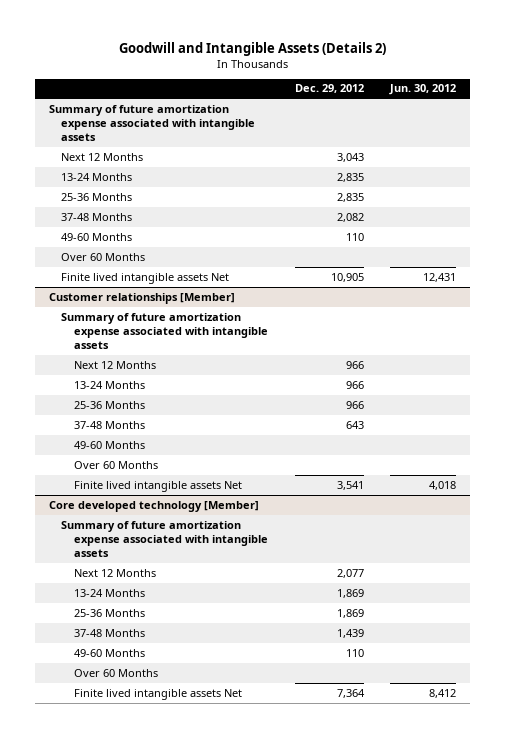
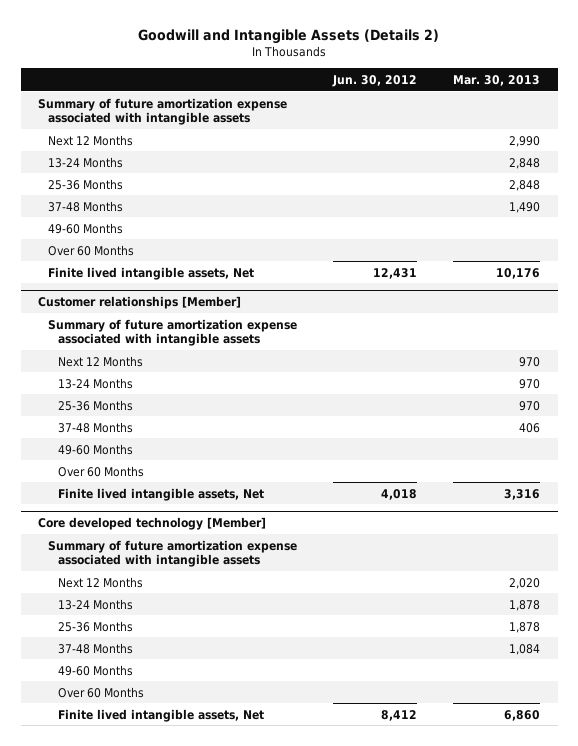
- | Dec. 29, 2012 | Jun. 30, 2012
+ | Jun. 30, 2012 | Mar. 30, 2013
- Finite lived intangible assets Net | 10,905 | 12,431
+ Finite lived intangible assets, Net | 12,431 | 10,176
@ Customer relationships [Member]
- Finite lived intangible assets Net | 3,541 | 4,018
+ Finite lived intangible assets, Net | 4,018 | 3,316
@ Core developed technology [Member]
- Finite lived intangible assets Net | 7,364 | 8,412
+ Finite lived intangible assets, Net | 8,412 | 6,860

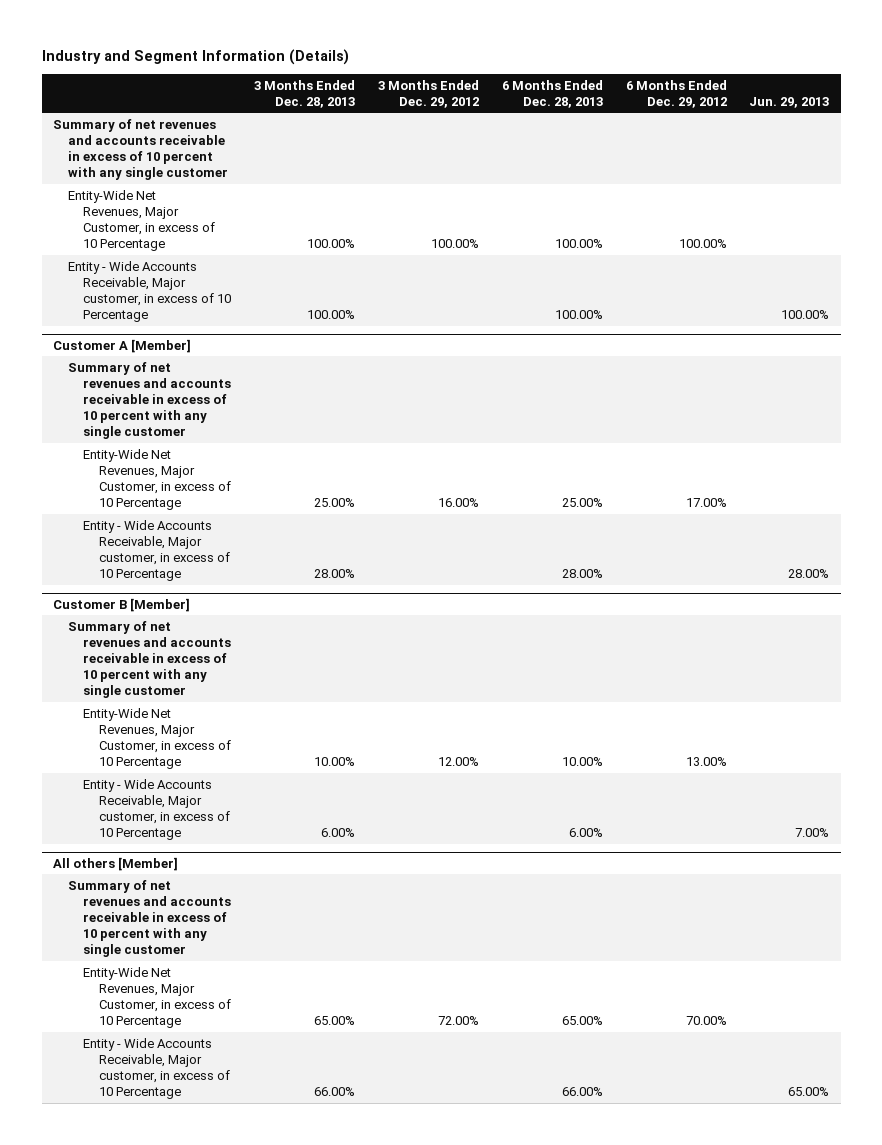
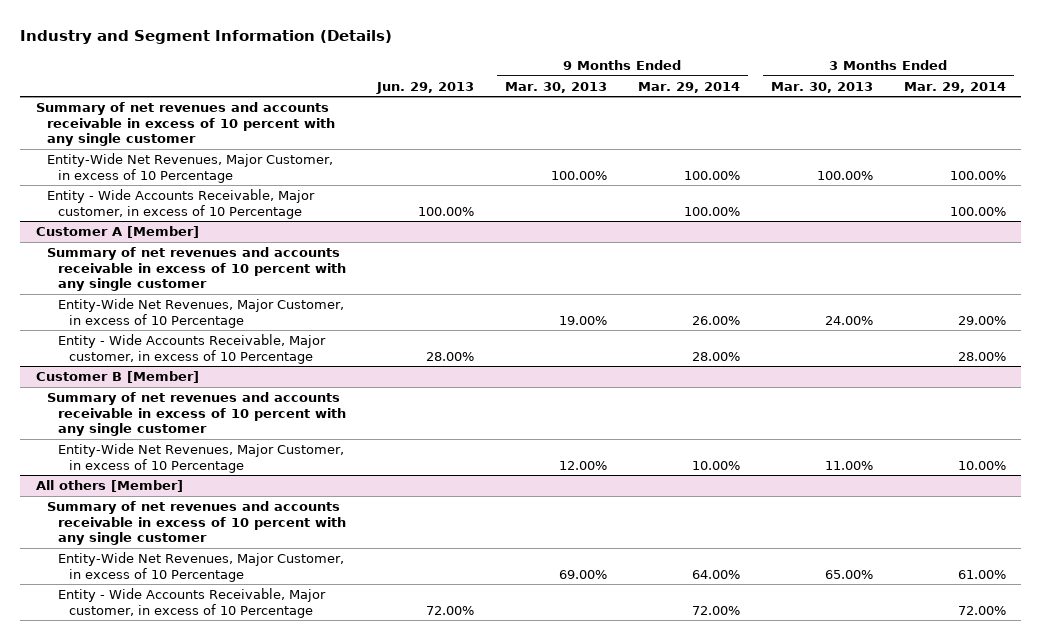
- | 3 Months Ended Dec. 28, 2013 | 3 Months Ended Dec. 29, 2012 | 6 Months Ended Dec. 28, 2013 | 6 Months Ended Dec. 29, 2012 | Jun. 29, 2013
+ | Jun. 29, 2013 | 9 Months Ended Mar. 30, 2013 | 9 Months Ended Mar. 29, 2014 | 3 Months Ended Mar. 30, 2013 | 3 Months Ended Mar. 29, 2014
@ Customer B [Member]
- Entity - Wide Accounts Receivable, Major customer, in excess of 10 Percentage | 6.00% | | 6.00% | | 7.00%
@ All others [Member]
- Entity - Wide Accounts Receivable, Major customer, in excess of 10 Percentage | 66.00% | | 66.00% | | 65.00%
+ Entity - Wide Accounts Receivable, Major customer, in excess of 10 Percentage | 72.00% | | 72.00% | | 72.00%

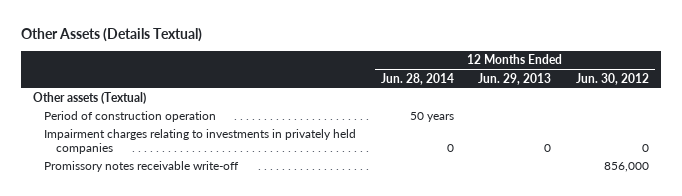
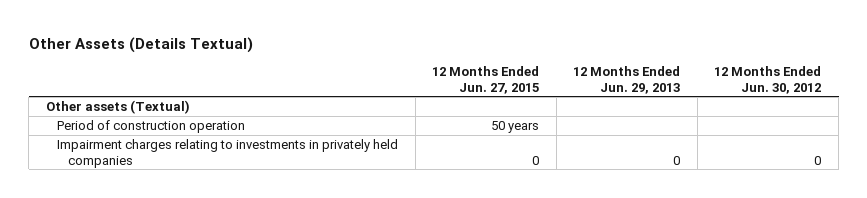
- | 12 Months Ended Jun. 28, 2014 | 12 Months Ended Jun. 29, 2013 | 12 Months Ended Jun. 30, 2012
+ | 12 Months Ended Jun. 27, 2015 | 12 Months Ended Jun. 29, 2013 | 12 Months Ended Jun. 30, 2012
- Promissory notes receivable write-off | | | 856,000

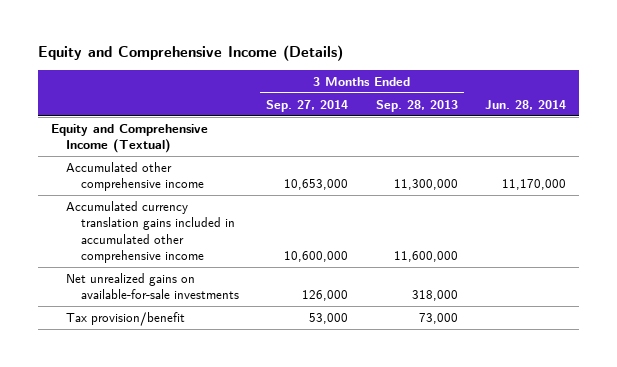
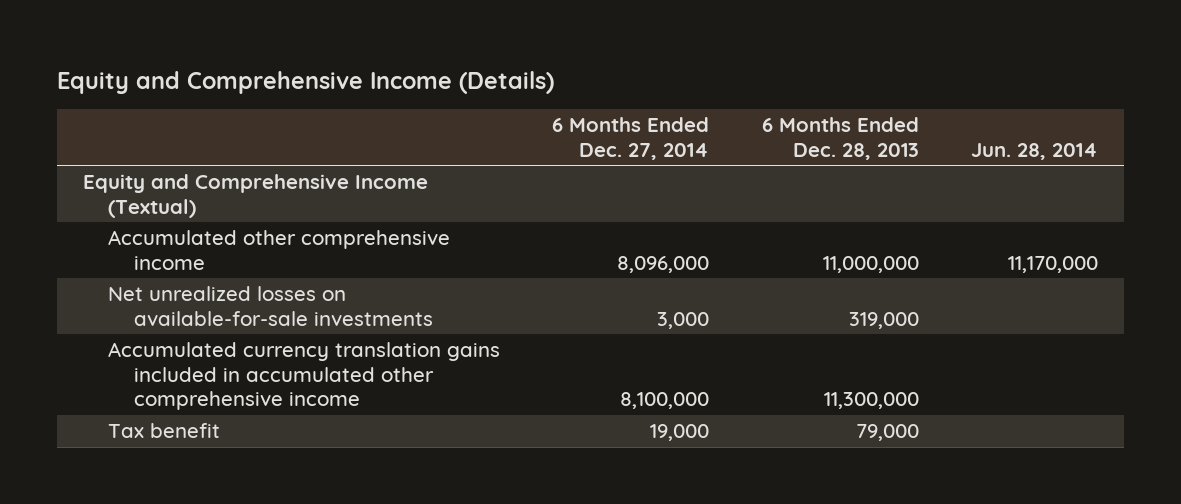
- | 3 Months Ended Sep. 27, 2014 | 3 Months Ended Sep. 28, 2013 | Jun. 28, 2014
+ | 6 Months Ended Dec. 27, 2014 | 6 Months Ended Dec. 28, 2013 | Jun. 28, 2014
+ Net unrealized losses on available-for-sale investments | 3,000 | 319,000 |
- Net unrealized gains on available-for-sale investments | 126,000 | 318,000 |
- Tax provision/benefit | 53,000 | 73,000 |
+ Tax benefit | 19,000 | 79,000 |

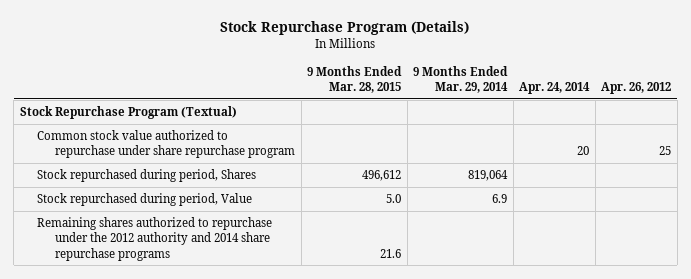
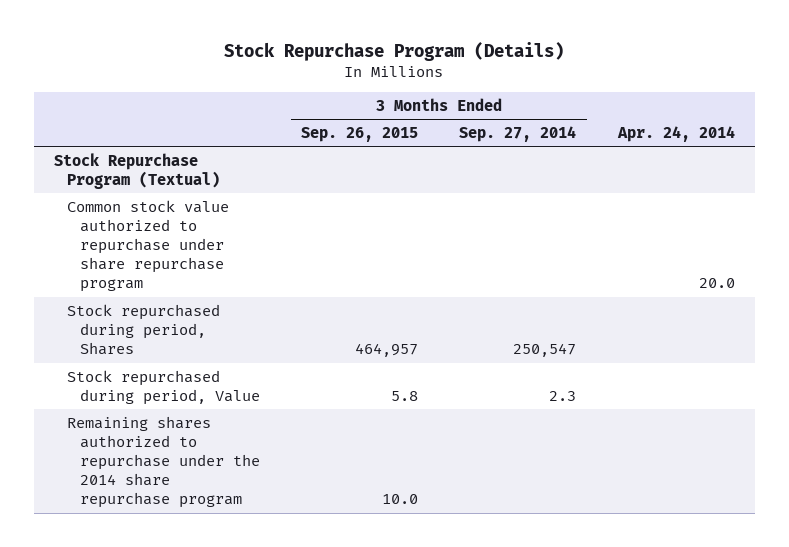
- | 9 Months Ended Mar. 28, 2015 | 9 Months Ended Mar. 29, 2014 | Apr. 24, 2014 | Apr. 26, 2012
+ | 3 Months Ended Sep. 26, 2015 | 3 Months Ended Sep. 27, 2014 | Apr. 24, 2014
- Common stock value authorized to repurchase under share repurchase program | | | 20 | 25
+ Common stock value authorized to repurchase under share repurchase program | | | 20.0
- Remaining shares authorized to repurchase under the 2012 authority and 2014 share repurchase programs | 21.6 | | |
+ Remaining shares authorized to repurchase under the 2014 share repurchase program | 10.0 | |

